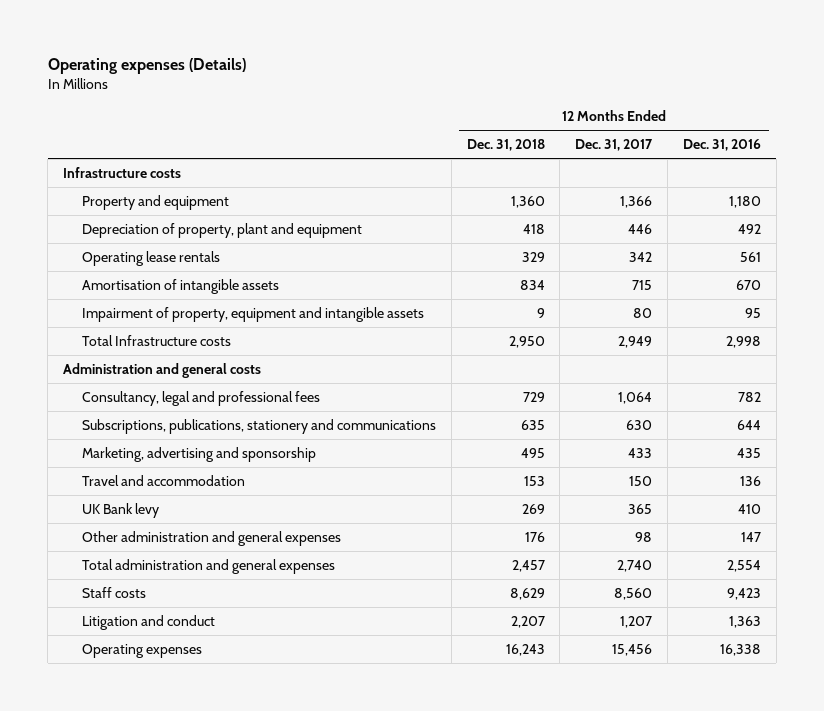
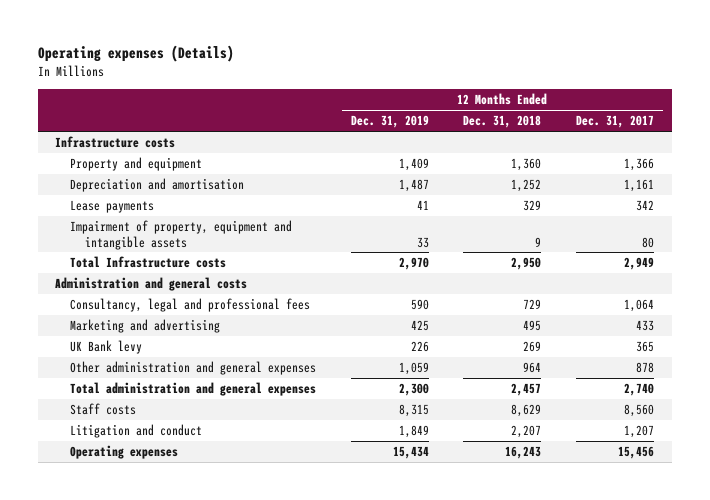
- | 12 Months Ended Dec. 31, 2018 | 12 Months Ended Dec. 31, 2017 | 12 Months Ended Dec. 31, 2016
+ | 12 Months Ended Dec. 31, 2019 | 12 Months Ended Dec. 31, 2018 | 12 Months Ended Dec. 31, 2017
- Depreciation of property, plant and equipment | 418 | 446 | 492
- Operating lease rentals | 329 | 342 | 561
- Amortisation of intangible assets | 834 | 715 | 670
+ Depreciation and amortisation | 1,487 | 1,252 | 1,161
+ Lease payments | 41 | 329 | 342
- Subscriptions, publications, stationery and communications | 635 | 630 | 644
- Marketing, advertising and sponsorship | 495 | 433 | 435
- Travel and accommodation | 153 | 150 | 136
+ Marketing and advertising | 425 | 495 | 433
- Other administration and general expenses | 176 | 98 | 147
+ Other administration and general expenses | 1,059 | 964 | 878

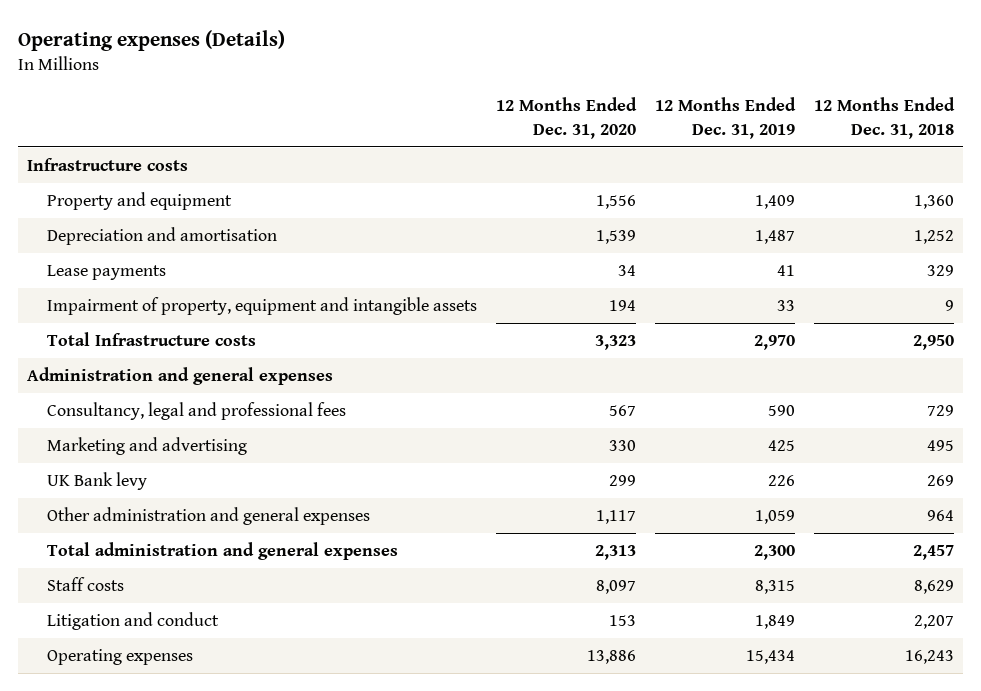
- | 12 Months Ended Dec. 31, 2019 | 12 Months Ended Dec. 31, 2018 | 12 Months Ended Dec. 31, 2017
+ | 12 Months Ended Dec. 31, 2020 | 12 Months Ended Dec. 31, 2019 | 12 Months Ended Dec. 31, 2018
- Administration and general costs
+ Administration and general expenses

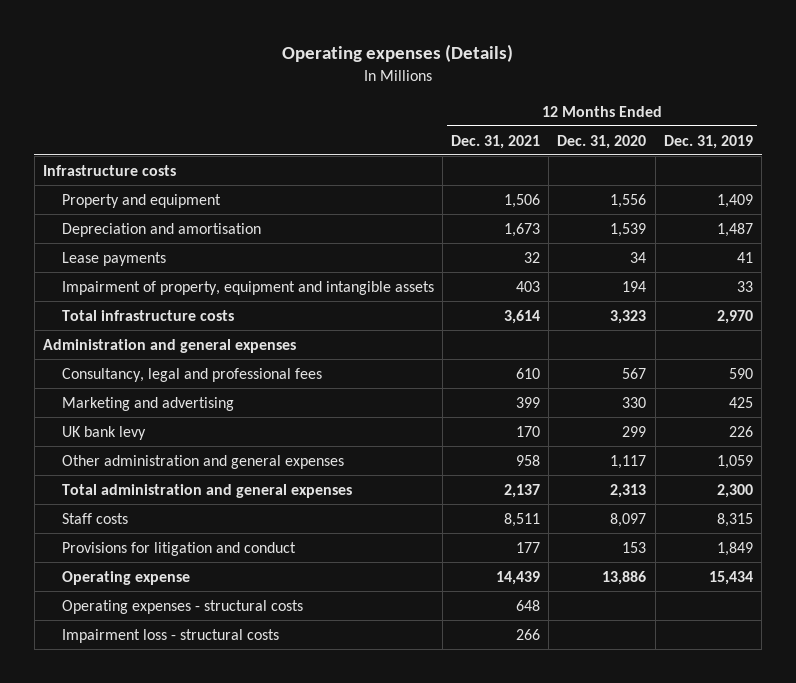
- | 12 Months Ended Dec. 31, 2020 | 12 Months Ended Dec. 31, 2019 | 12 Months Ended Dec. 31, 2018
+ | 12 Months Ended Dec. 31, 2021 | 12 Months Ended Dec. 31, 2020 | 12 Months Ended Dec. 31, 2019
- Total Infrastructure costs | 3,323 | 2,970 | 2,950
+ Total infrastructure costs | 3,614 | 3,323 | 2,970
- UK Bank levy | 299 | 226 | 269
+ UK bank levy | 170 | 299 | 226
- Litigation and conduct | 153 | 1,849 | 2,207
- Operating expenses | 13,886 | 15,434 | 16,243
+ Provisions for litigation and conduct | 177 | 153 | 1,849
+ Operating expense | 14,439 | 13,886 | 15,434
+ Operating expenses - structural costs | 648 | |
+ Impairment loss - structural costs | 266 | |

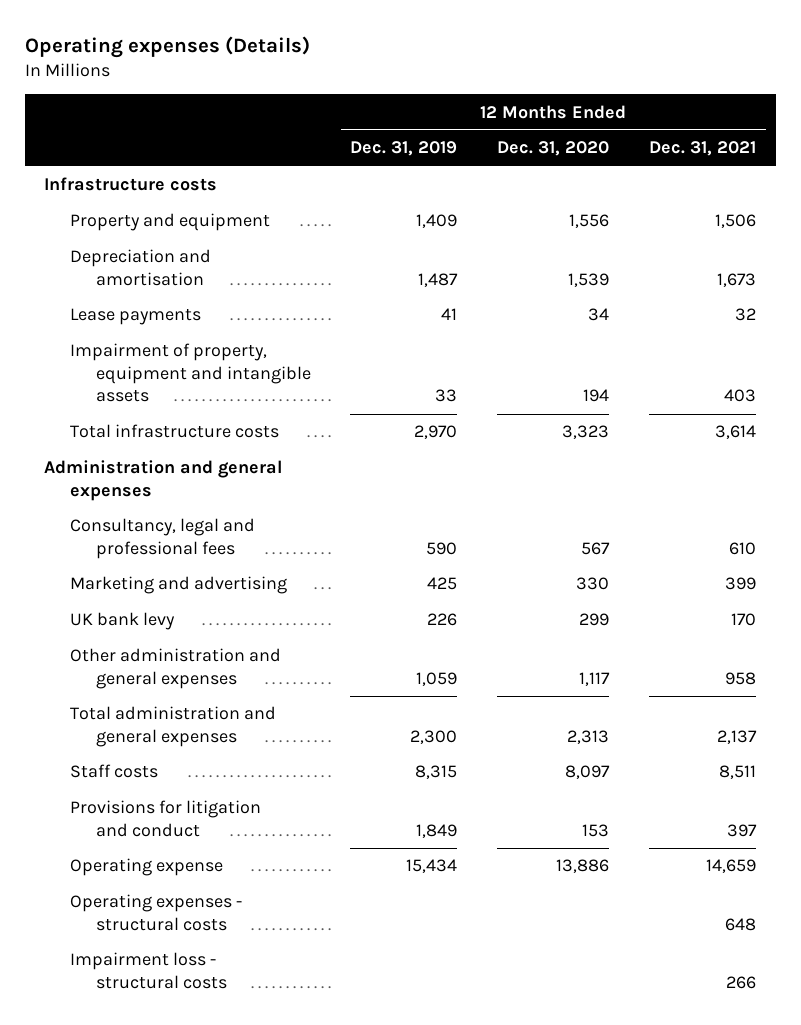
- | 12 Months Ended Dec. 31, 2021 | 12 Months Ended Dec. 31, 2020 | 12 Months Ended Dec. 31, 2019
+ | 12 Months Ended Dec. 31, 2019 | 12 Months Ended Dec. 31, 2020 | 12 Months Ended Dec. 31, 2021
- Provisions for litigation and conduct | 177 | 153 | 1,849
- Operating expense | 14,439 | 13,886 | 15,434
+ Provisions for litigation and conduct | 1,849 | 153 | 397
+ Operating expense | 15,434 | 13,886 | 14,659

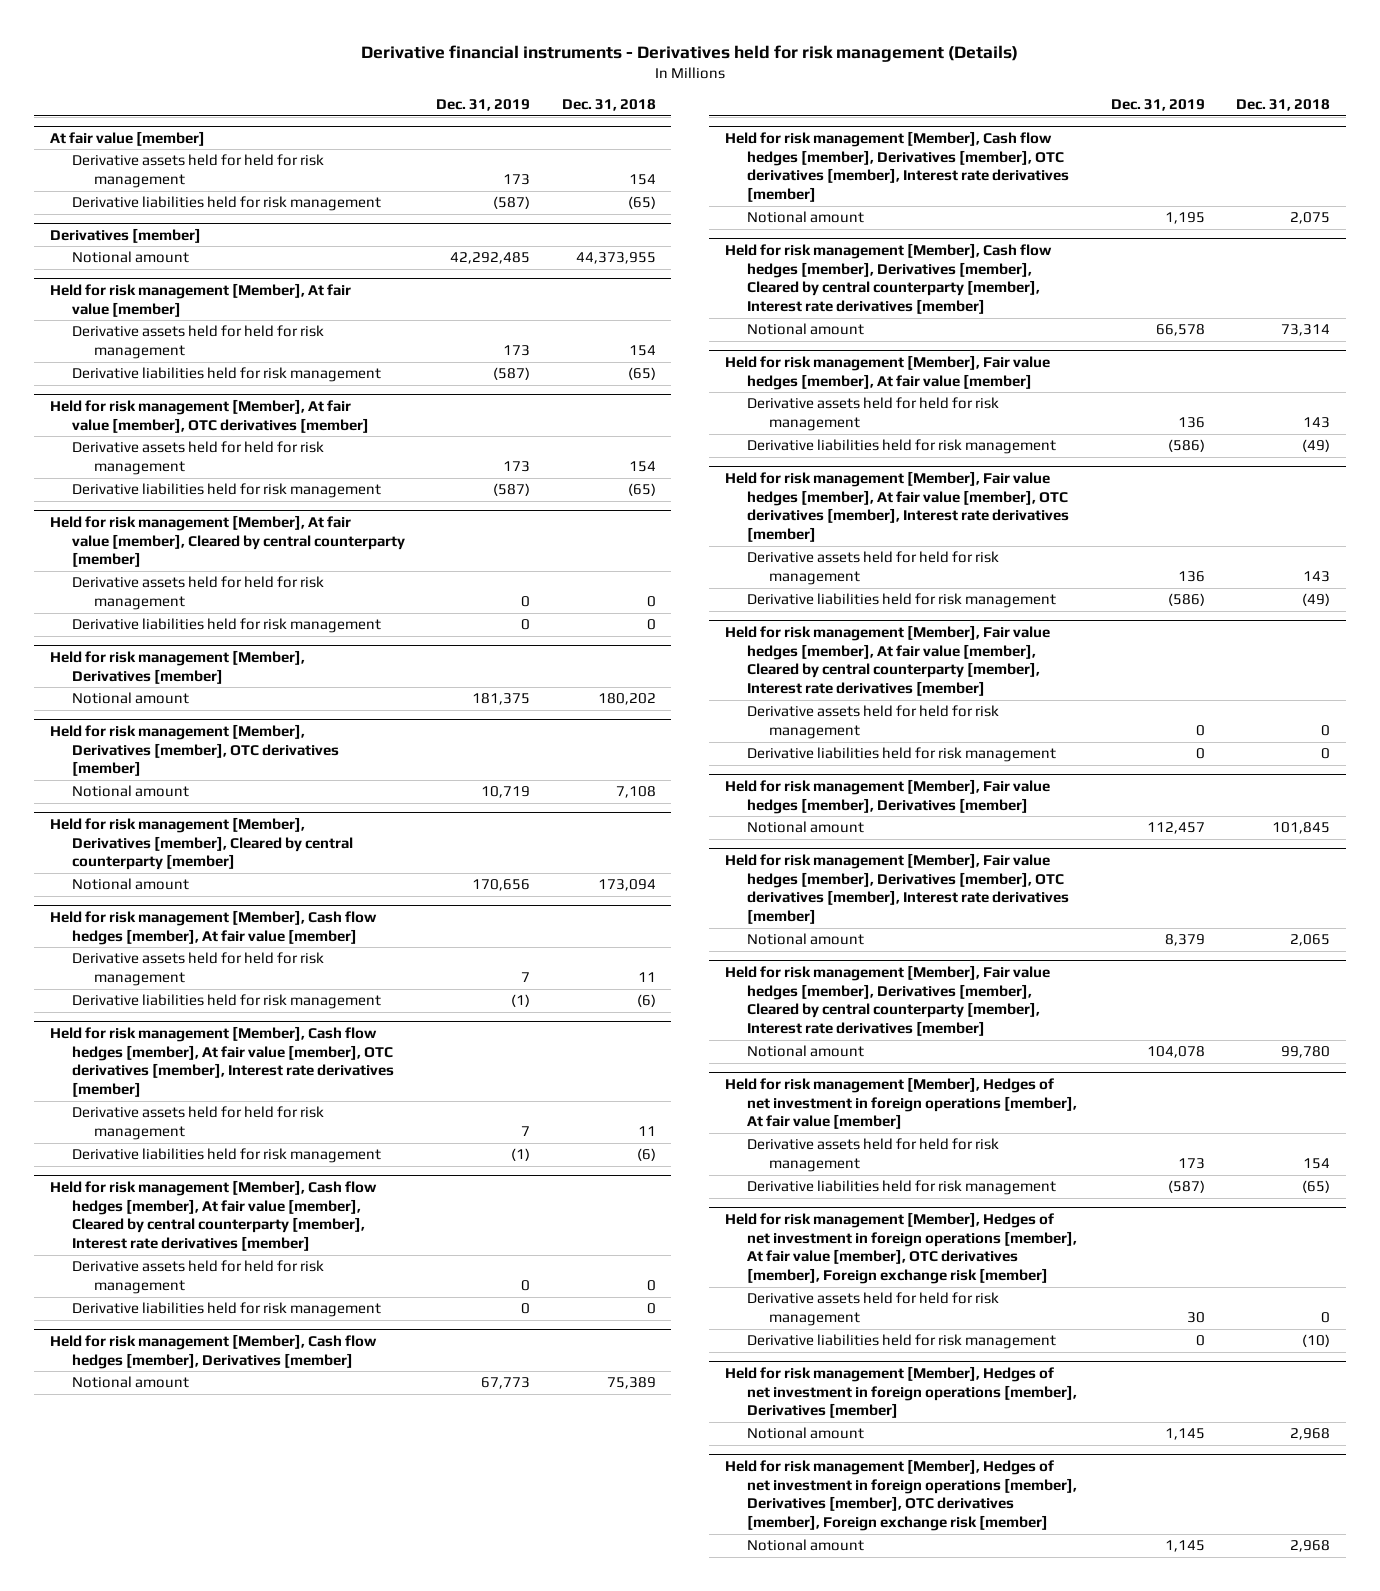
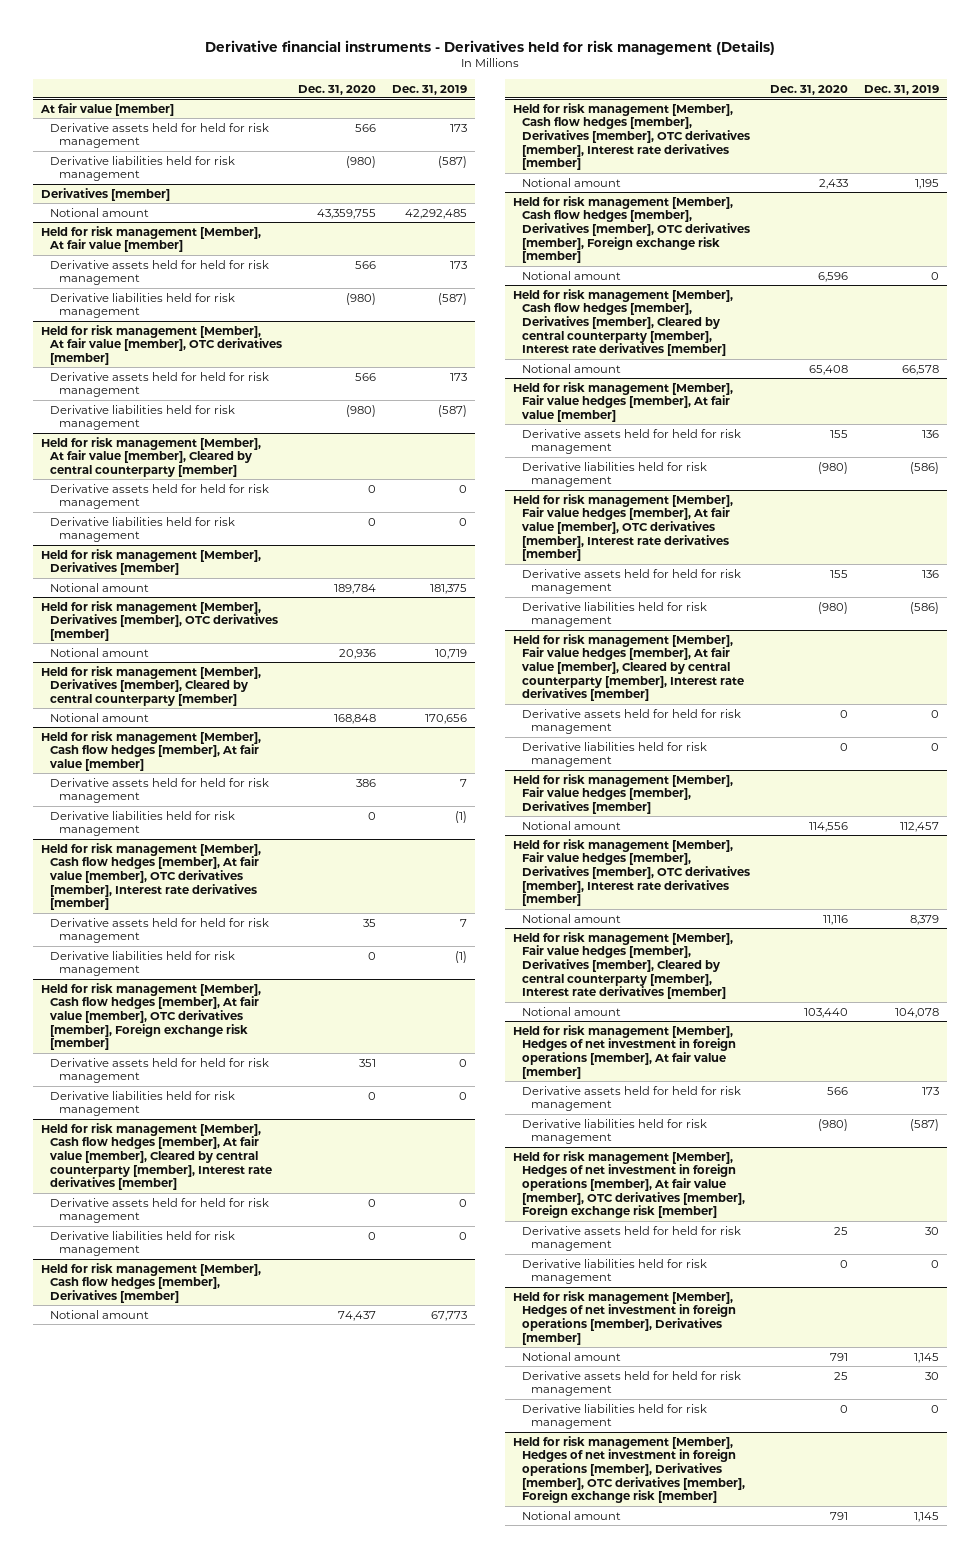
- | Dec. 31, 2019 | Dec. 31, 2018
+ | Dec. 31, 2020 | Dec. 31, 2019
+ Held for risk management [Member], Cash flow hedges [member], At fair value [member], OTC derivatives [member], Foreign exchange risk [member]
+ Derivative assets held for held for risk management | 351 | 0
+ Derivative liabilities held for risk management | 0 | 0
+ Held for risk management [Member], Cash flow hedges [member], Derivatives [member], OTC derivatives [member], Foreign exchange risk [member]
+ Notional amount | 6,596 | 0
@ Held for risk management [Member], Hedges of net investment in foreign operations [member], Derivatives [member]
+ Derivative assets held for held for risk management | 25 | 30
+ Derivative liabilities held for risk management | 0 | 0

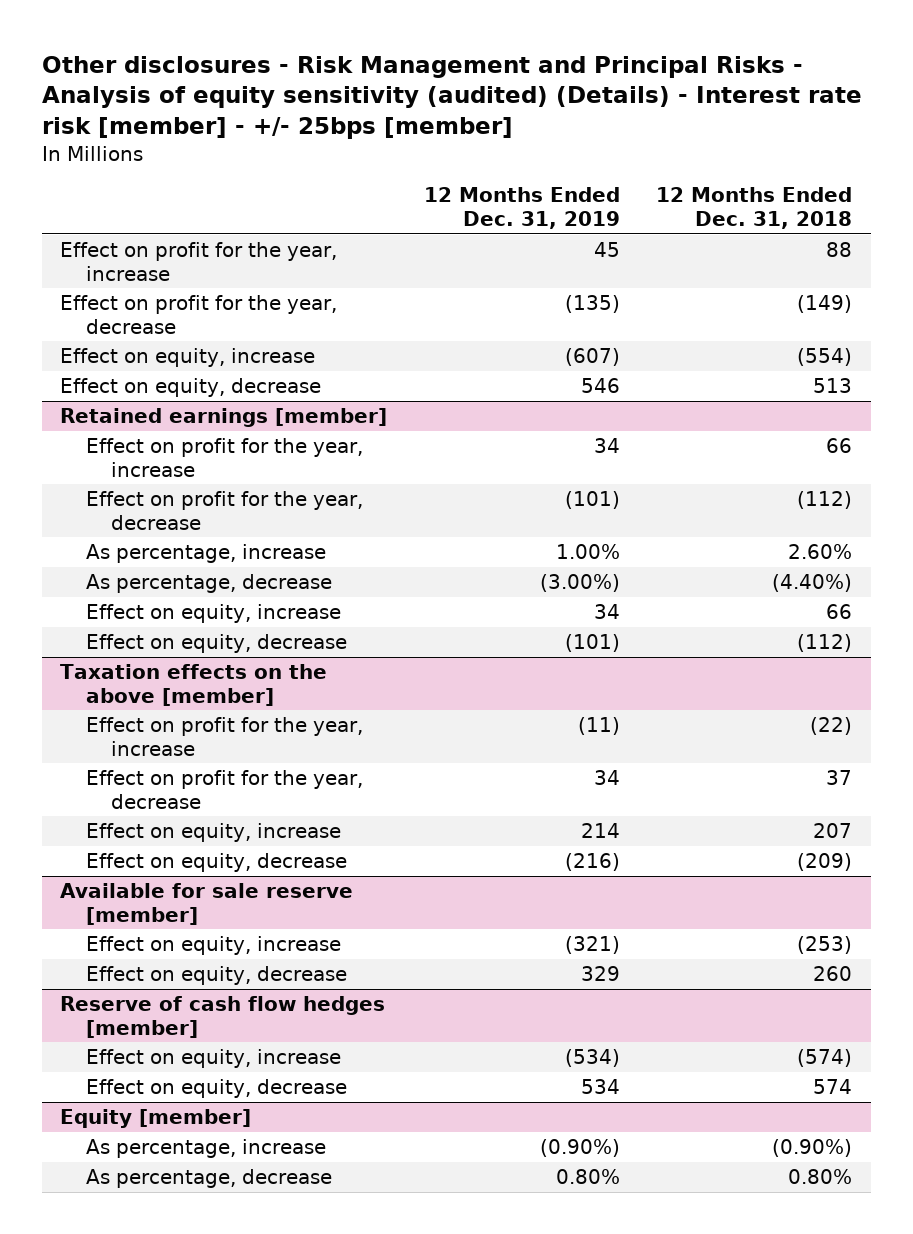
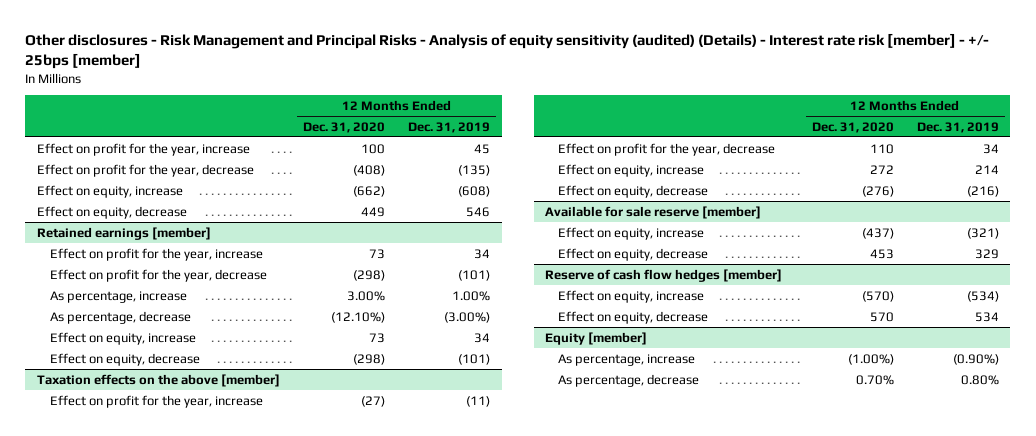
- | 12 Months Ended Dec. 31, 2019 | 12 Months Ended Dec. 31, 2018
+ | 12 Months Ended Dec. 31, 2020 | 12 Months Ended Dec. 31, 2019
- Effect on equity, increase | (607) | (554)
+ Effect on equity, increase | (662) | (608)

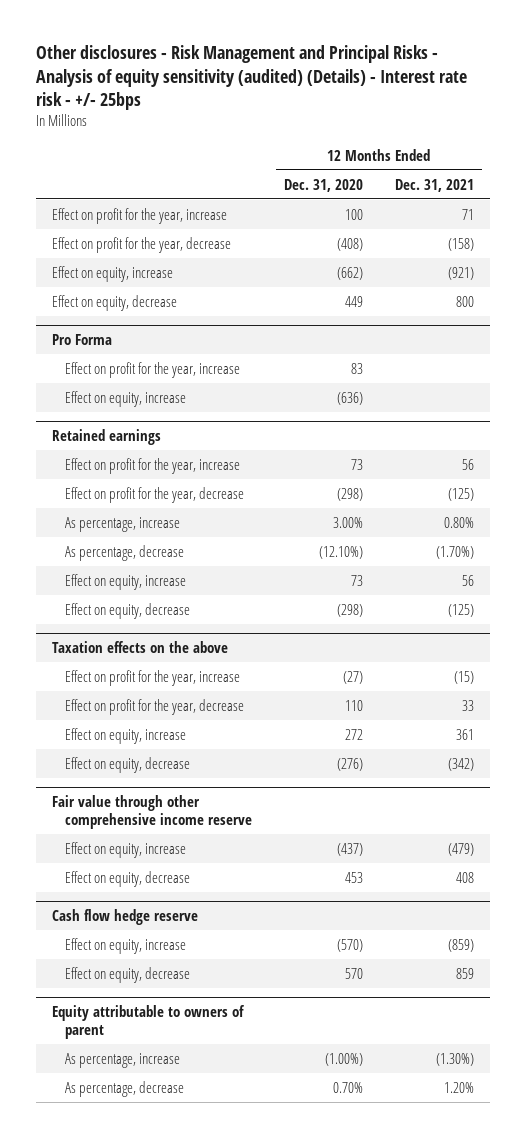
- Other disclosures - Risk Management and Principal Risks - Analysis of equity sensitivity (audited) (Details) - Interest rate risk [member] - +/- 25bps [member]
+ Other disclosures - Risk Management and Principal Risks - Analysis of equity sensitivity (audited) (Details) - Interest rate risk - +/- 25bps
- | 12 Months Ended Dec. 31, 2020 | 12 Months Ended Dec. 31, 2019
+ | 12 Months Ended Dec. 31, 2020 | 12 Months Ended Dec. 31, 2021
- Retained earnings [member]
+ Pro Forma
+ Effect on profit for the year, increase | 83 |
+ Effect on equity, increase | (636) |
+ Retained earnings
- Taxation effects on the above [member]
+ Taxation effects on the above
- Available for sale reserve [member]
+ Fair value through other comprehensive income reserve
- Reserve of cash flow hedges [member]
+ Cash flow hedge reserve
- Equity [member]
+ Equity attributable to owners of parent

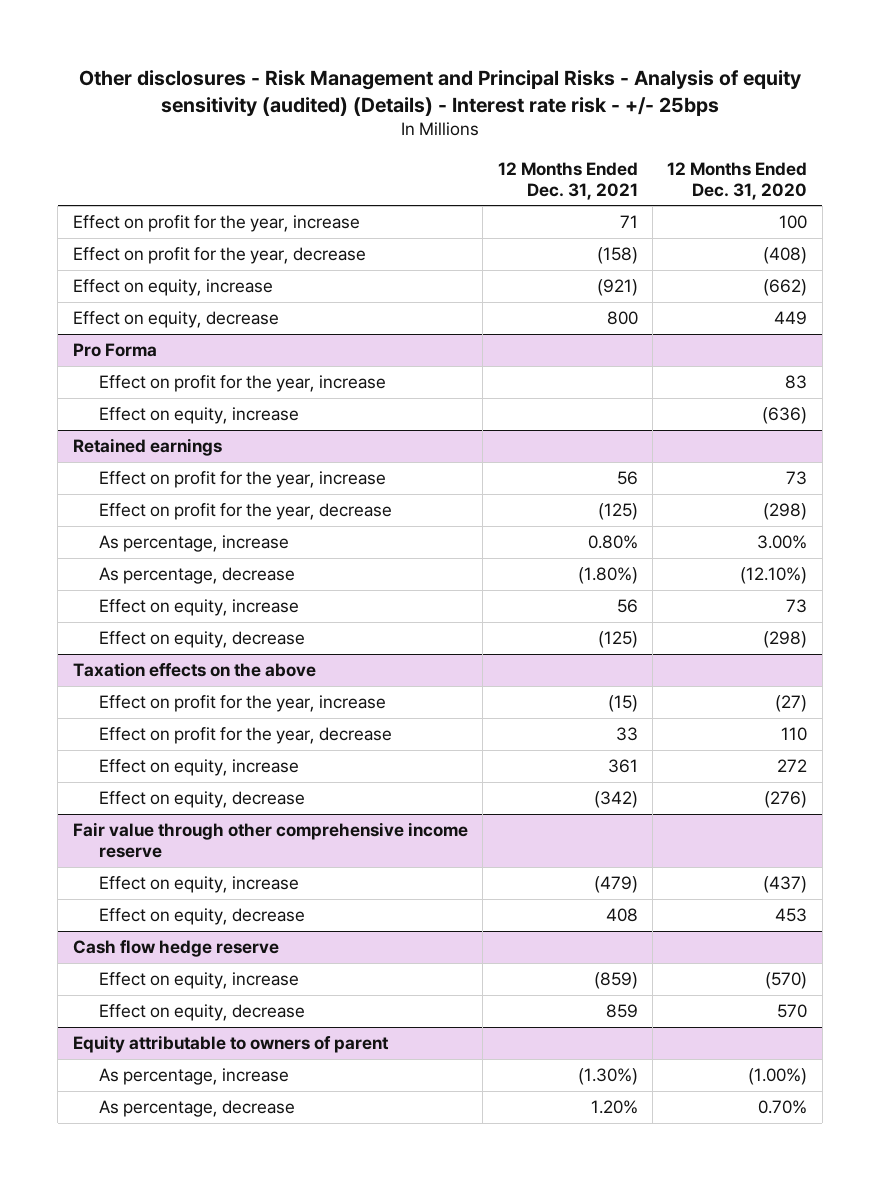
- | 12 Months Ended Dec. 31, 2020 | 12 Months Ended Dec. 31, 2021
+ | 12 Months Ended Dec. 31, 2021 | 12 Months Ended Dec. 31, 2020
@ Retained earnings
- As percentage, decrease | (12.10%) | (1.70%)
+ As percentage, decrease | (1.80%) | (12.10%)

